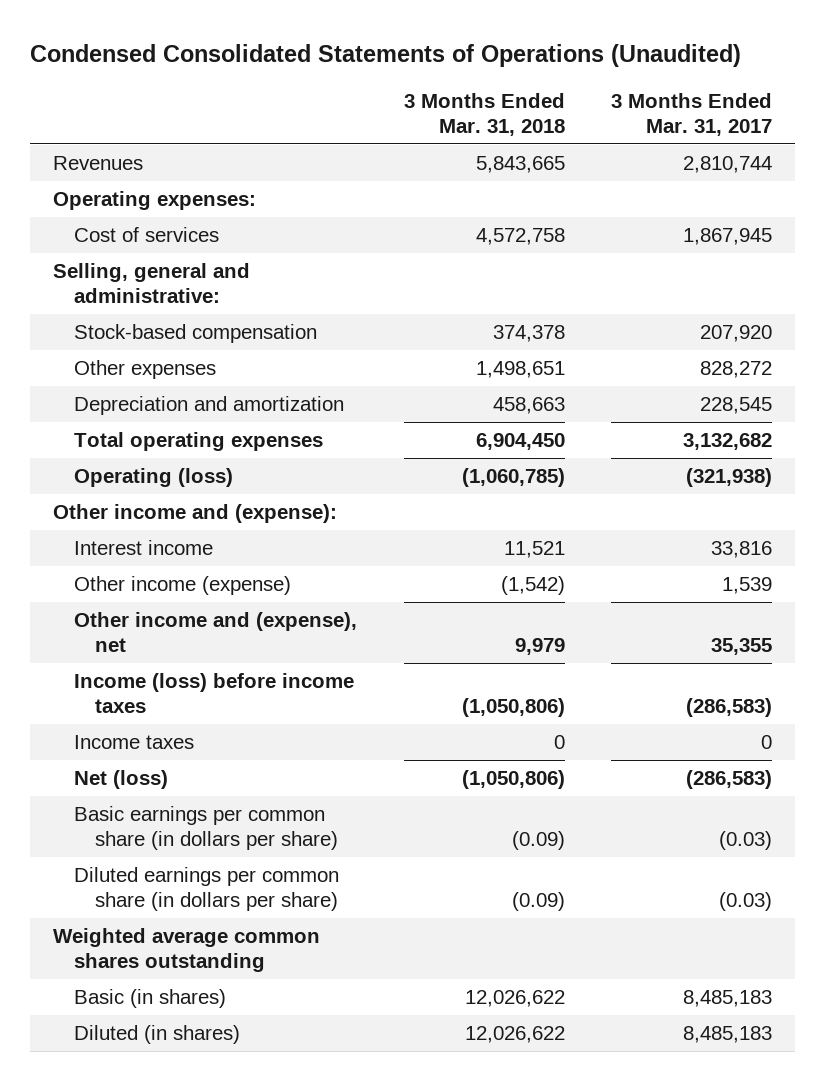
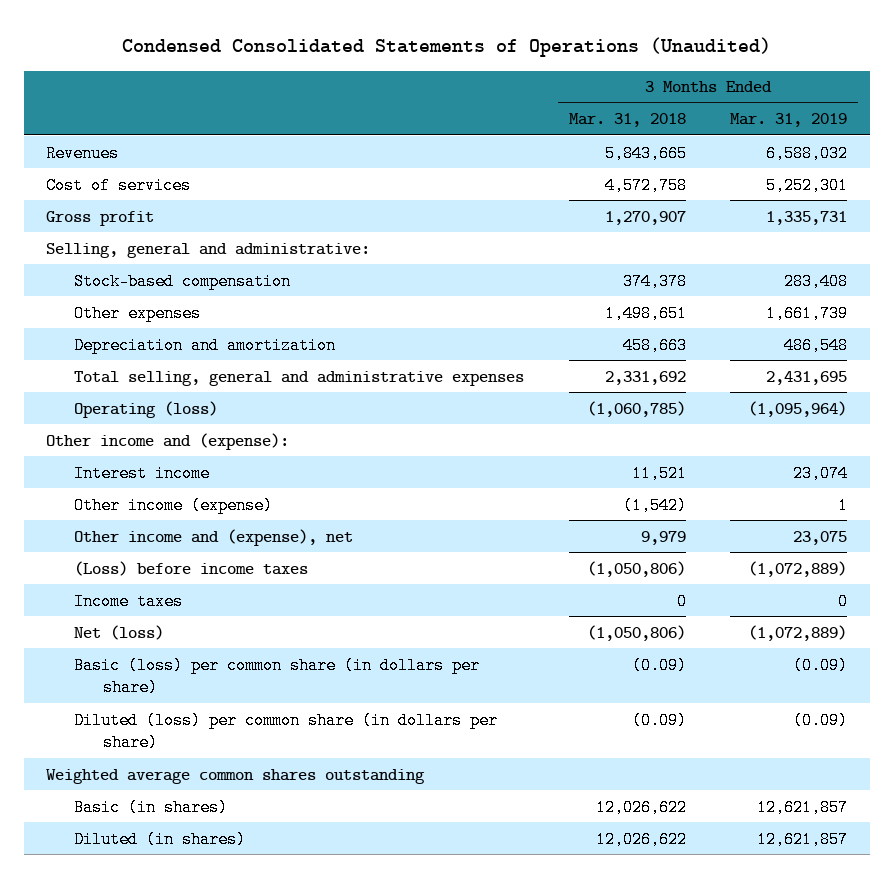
- | 3 Months Ended Mar. 31, 2018 | 3 Months Ended Mar. 31, 2017
+ | 3 Months Ended Mar. 31, 2018 | 3 Months Ended Mar. 31, 2019
- Operating expenses:
+ Gross profit | 1,270,907 | 1,335,731
- Total operating expenses | 6,904,450 | 3,132,682
+ Total selling, general and administrative expenses | 2,331,692 | 2,431,695
- Income (loss) before income taxes | (1,050,806) | (286,583)
+ (Loss) before income taxes | (1,050,806) | (1,072,889)
- Basic earnings per common share (in dollars per share) | (0.09) | (0.03)
- Diluted earnings per common share (in dollars per share) | (0.09) | (0.03)
+ Basic (loss) per common share (in dollars per share) | (0.09) | (0.09)
+ Diluted (loss) per common share (in dollars per share) | (0.09) | (0.09)

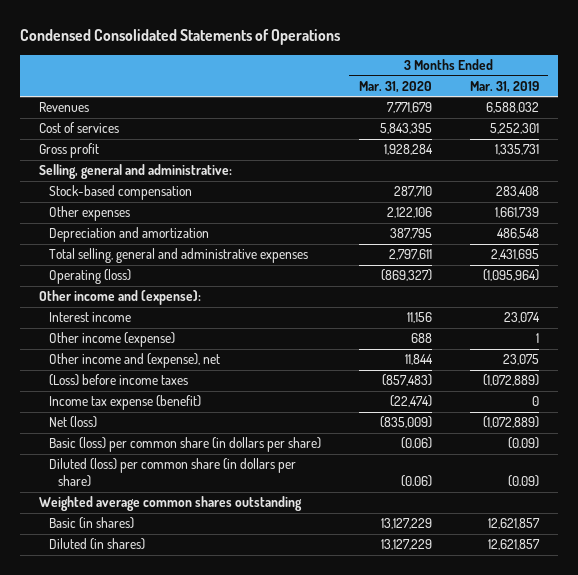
- Condensed Consolidated Statements of Operations (Unaudited)
+ Condensed Consolidated Statements of Operations
- | 3 Months Ended Mar. 31, 2018 | 3 Months Ended Mar. 31, 2019
+ | 3 Months Ended Mar. 31, 2020 | 3 Months Ended Mar. 31, 2019
- Income taxes | 0 | 0
+ Income tax expense (benefit) | (22,474) | 0

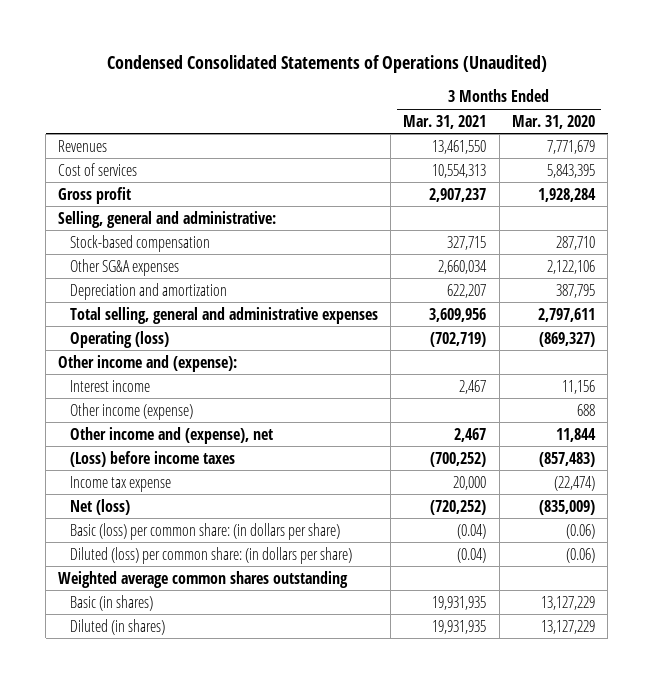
- Condensed Consolidated Statements of Operations
+ Condensed Consolidated Statements of Operations (Unaudited)
- | 3 Months Ended Mar. 31, 2020 | 3 Months Ended Mar. 31, 2019
+ | 3 Months Ended Mar. 31, 2021 | 3 Months Ended Mar. 31, 2020
- Other expenses | 2,122,106 | 1,661,739
+ Other SG&A expenses | 2,660,034 | 2,122,106
- Income tax expense (benefit) | (22,474) | 0
+ Income tax expense | 20,000 | (22,474)
- Basic (loss) per common share (in dollars per share) | (0.06) | (0.09)
- Diluted (loss) per common share (in dollars per share) | (0.06) | (0.09)
+ Basic (loss) per common share: (in dollars per share) | (0.04) | (0.06)
+ Diluted (loss) per common share: (in dollars per share) | (0.04) | (0.06)

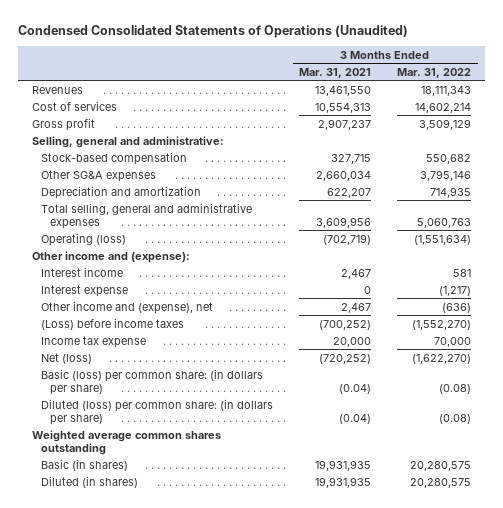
- | 3 Months Ended Mar. 31, 2021 | 3 Months Ended Mar. 31, 2020
+ | 3 Months Ended Mar. 31, 2021 | 3 Months Ended Mar. 31, 2022
- Other income (expense) | | 688
+ Interest expense | 0 | (1,217)

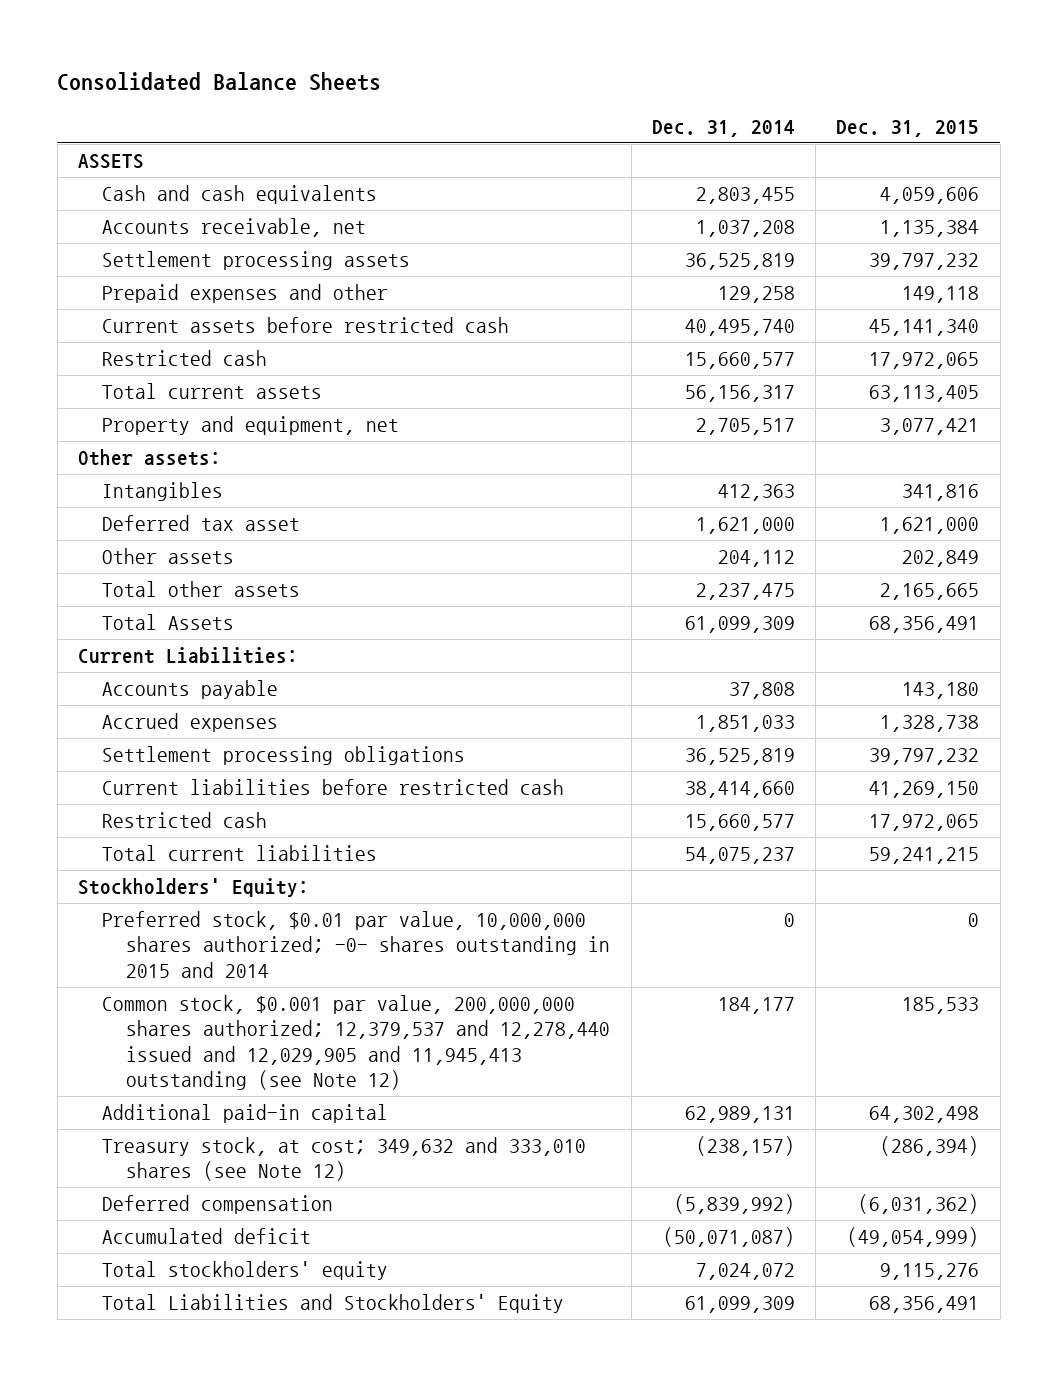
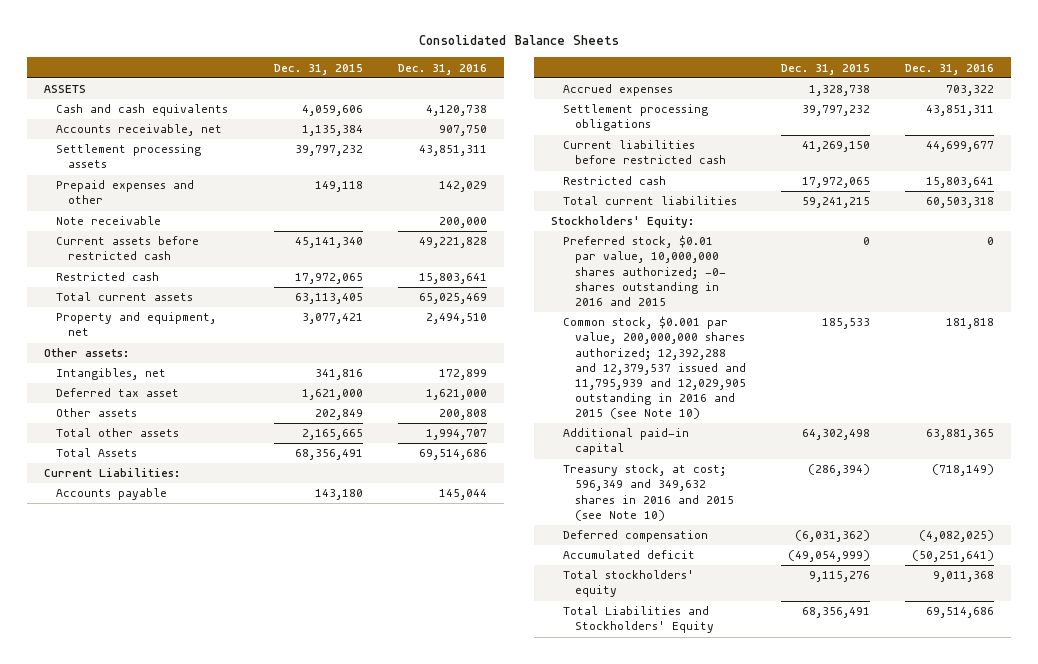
- | Dec. 31, 2014 | Dec. 31, 2015
+ | Dec. 31, 2015 | Dec. 31, 2016
+ Note receivable | | 200,000
- Intangibles | 412,363 | 341,816
+ Intangibles, net | 341,816 | 172,899
- Preferred stock, $0.01 par value, 10,000,000 shares authorized; -0- shares outstanding in 2015 and 2014 | 0 | 0
- Common stock, $0.001 par value, 200,000,000 shares authorized; 12,379,537 and 12,278,440 issued and 12,029,905 and 11,945,413 outstanding (see Note 12) | 184,177 | 185,533
+ Preferred stock, $0.01 par value, 10,000,000 shares authorized; -0- shares outstanding in 2016 and 2015 | 0 | 0
+ Common stock, $0.001 par value, 200,000,000 shares authorized; 12,392,288 and 12,379,537 issued and 11,795,939 and 12,029,905 outstanding in 2016 and 2015 (see Note 10) | 185,533 | 181,818
- Treasury stock, at cost; 349,632 and 333,010 shares (see Note 12) | (238,157) | (286,394)
+ Treasury stock, at cost; 596,349 and 349,632 shares in 2016 and 2015 (see Note 10) | (286,394) | (718,149)

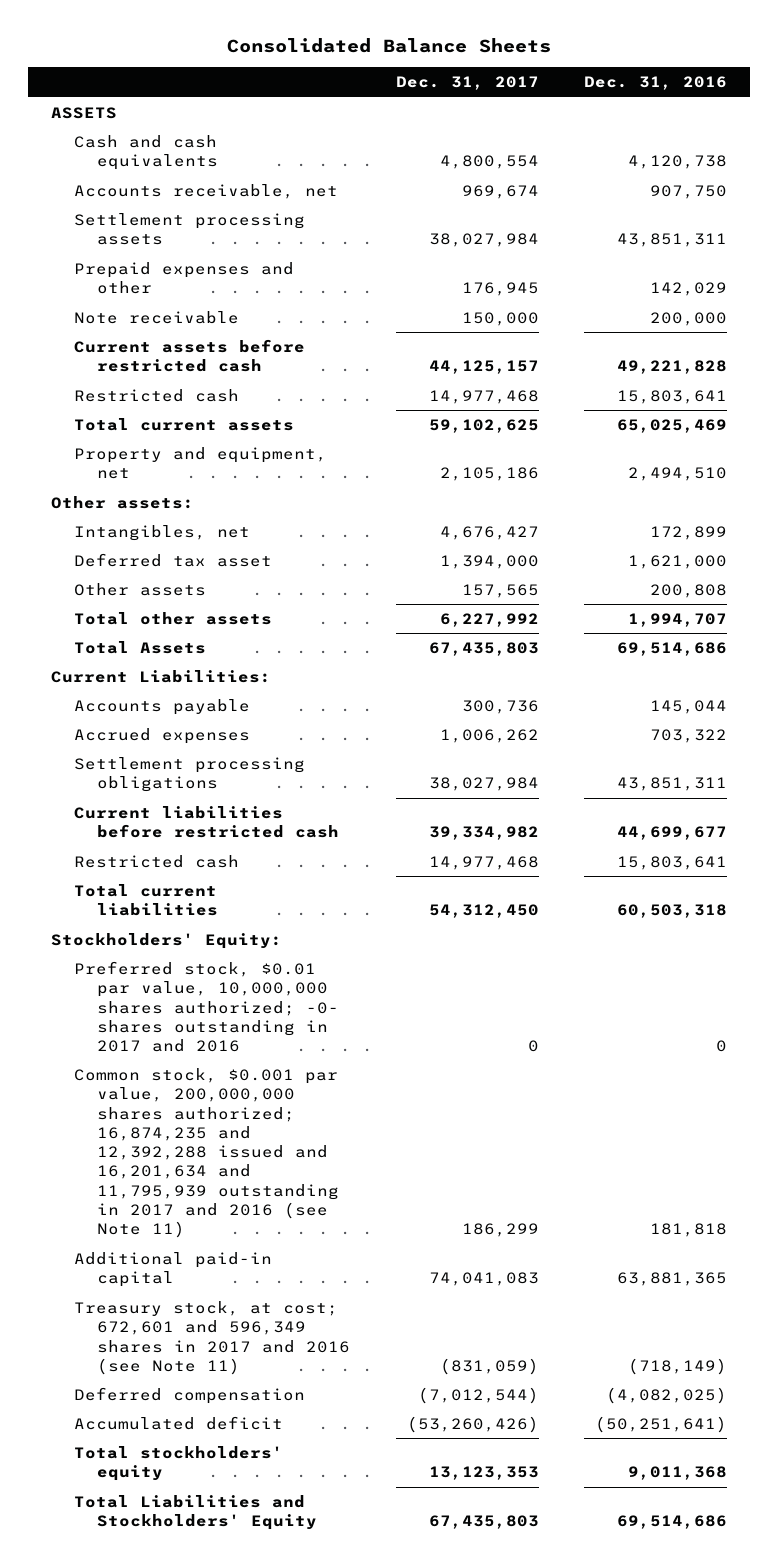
- | Dec. 31, 2015 | Dec. 31, 2016
+ | Dec. 31, 2017 | Dec. 31, 2016
- Preferred stock, $0.01 par value, 10,000,000 shares authorized; -0- shares outstanding in 2016 and 2015 | 0 | 0
- Common stock, $0.001 par value, 200,000,000 shares authorized; 12,392,288 and 12,379,537 issued and 11,795,939 and 12,029,905 outstanding in 2016 and 2015 (see Note 10) | 185,533 | 181,818
+ Preferred stock, $0.01 par value, 10,000,000 shares authorized; -0- shares outstanding in 2017 and 2016 | 0 | 0
+ Common stock, $0.001 par value, 200,000,000 shares authorized; 16,874,235 and 12,392,288 issued and 16,201,634 and 11,795,939 outstanding in 2017 and 2016 (see Note 11) | 186,299 | 181,818
- Treasury stock, at cost; 596,349 and 349,632 shares in 2016 and 2015 (see Note 10) | (286,394) | (718,149)
+ Treasury stock, at cost; 672,601 and 596,349 shares in 2017 and 2016 (see Note 11) | (831,059) | (718,149)

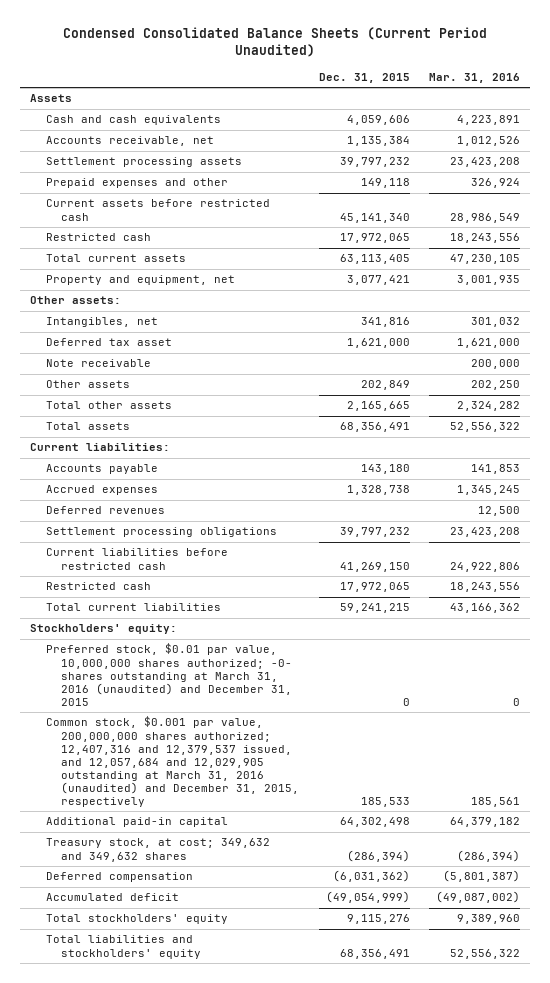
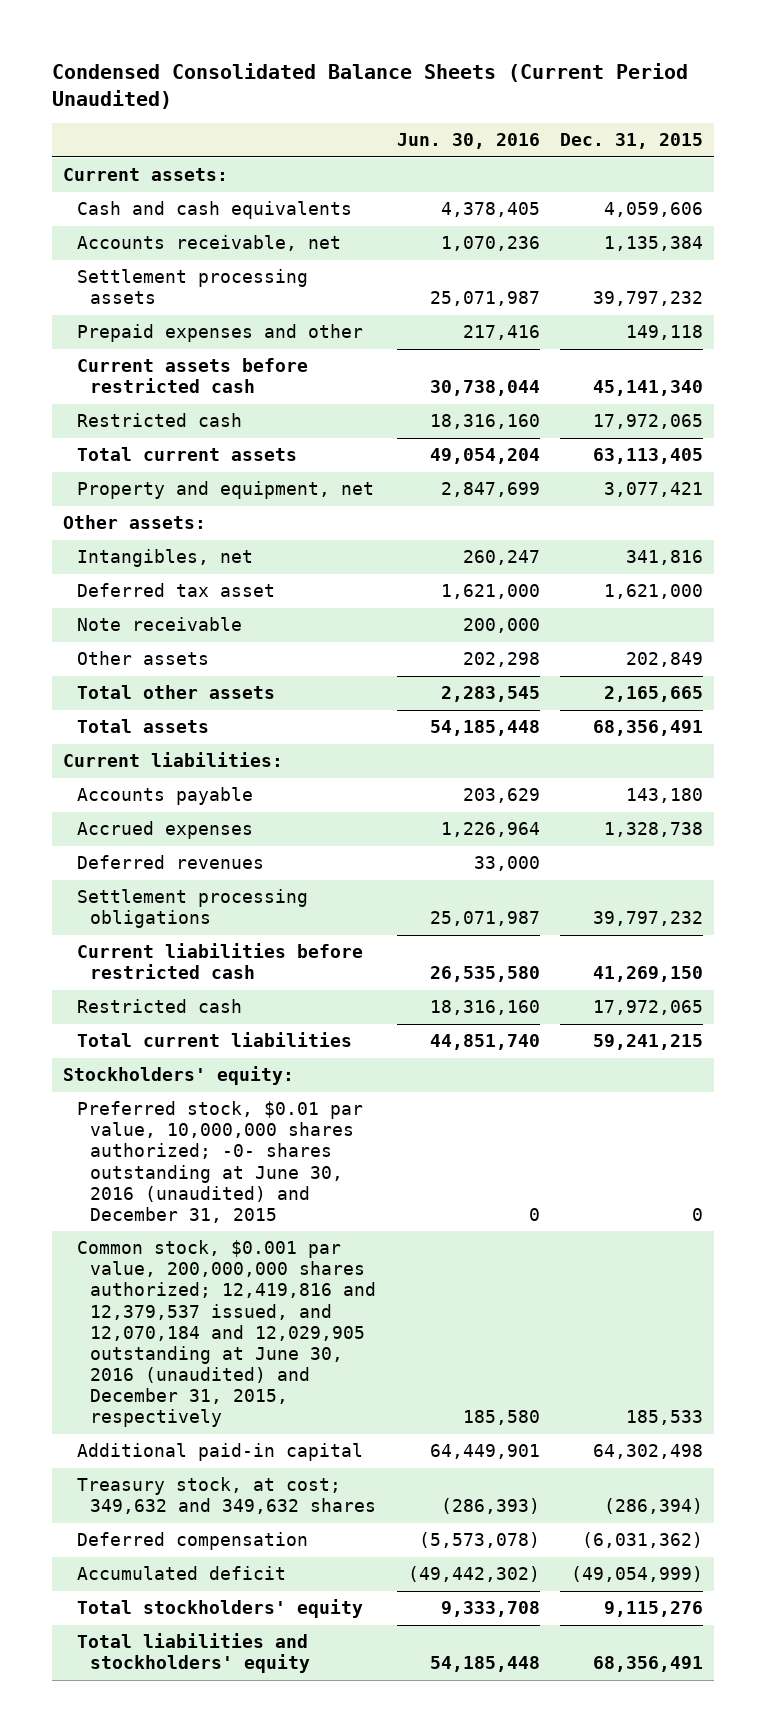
- | Dec. 31, 2015 | Mar. 31, 2016
+ | Jun. 30, 2016 | Dec. 31, 2015
- Assets
+ Current assets:
- Preferred stock, $0.01 par value, 10,000,000 shares authorized; -0- shares outstanding at March 31, 2016 (unaudited) and December 31, 2015 | 0 | 0
- Common stock, $0.001 par value, 200,000,000 shares authorized; 12,407,316 and 12,379,537 issued, and 12,057,684 and 12,029,905 outstanding at March 31, 2016 (unaudited) and December 31, 2015, respectively | 185,533 | 185,561
+ Preferred stock, $0.01 par value, 10,000,000 shares authorized; -0- shares outstanding at June 30, 2016 (unaudited) and December 31, 2015 | 0 | 0
+ Common stock, $0.001 par value, 200,000,000 shares authorized; 12,419,816 and 12,379,537 issued, and 12,070,184 and 12,029,905 outstanding at June 30, 2016 (unaudited) and December 31, 2015, respectively | 185,580 | 185,533

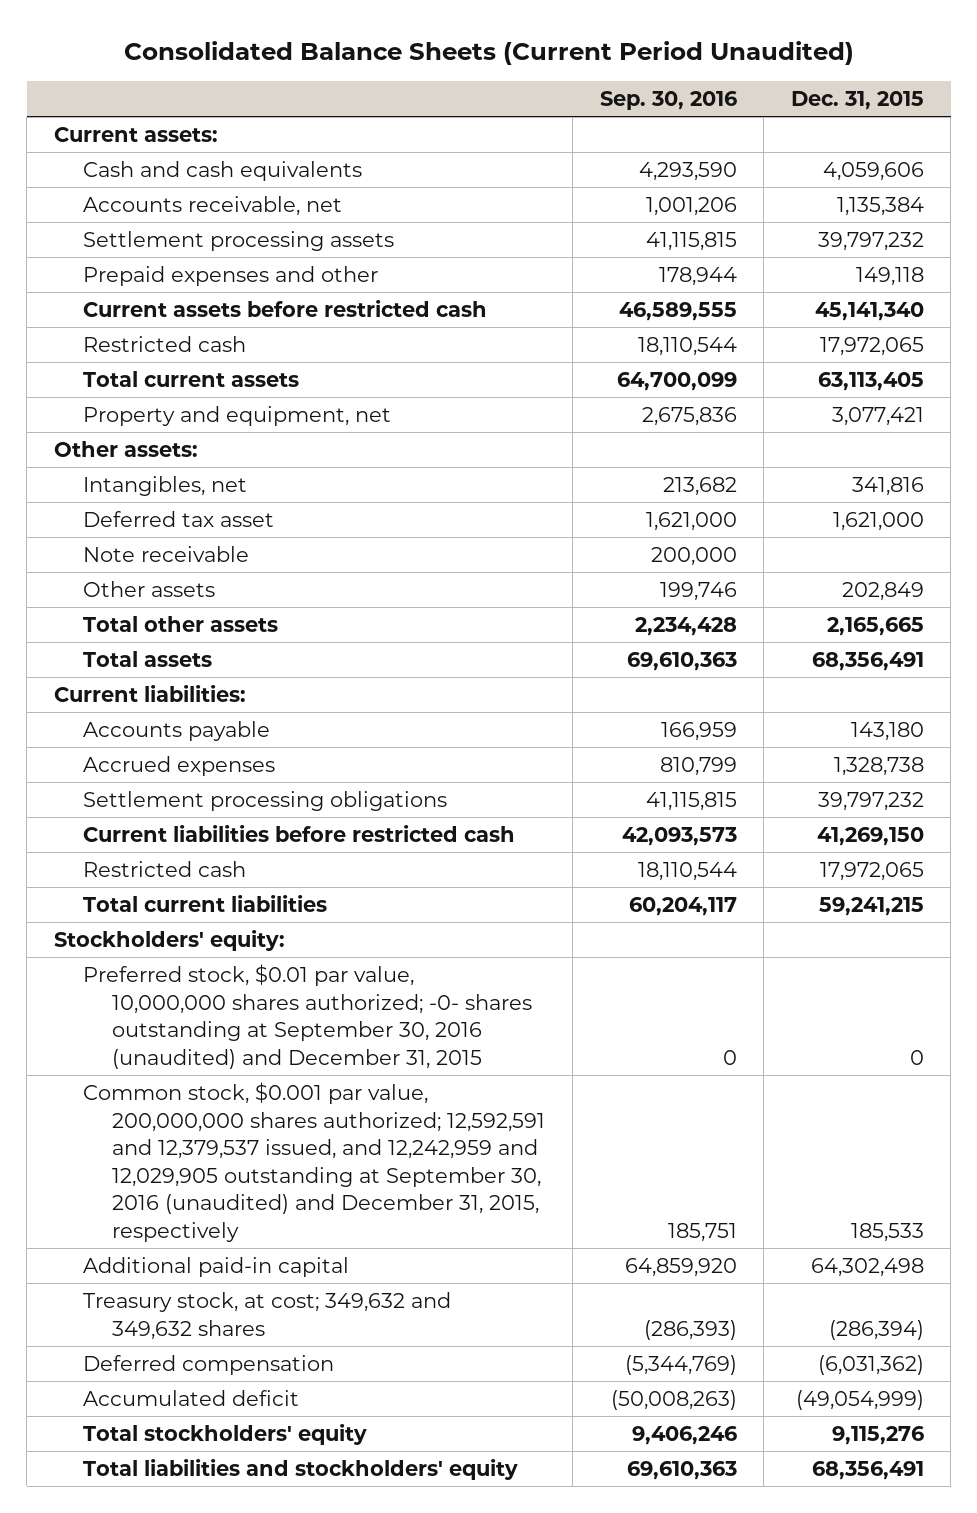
- Condensed Consolidated Balance Sheets (Current Period Unaudited)
+ Consolidated Balance Sheets (Current Period Unaudited)
- | Jun. 30, 2016 | Dec. 31, 2015
+ | Sep. 30, 2016 | Dec. 31, 2015
- Deferred revenues | 33,000 |
- Preferred stock, $0.01 par value, 10,000,000 shares authorized; -0- shares outstanding at June 30, 2016 (unaudited) and December 31, 2015 | 0 | 0
- Common stock, $0.001 par value, 200,000,000 shares authorized; 12,419,816 and 12,379,537 issued, and 12,070,184 and 12,029,905 outstanding at June 30, 2016 (unaudited) and December 31, 2015, respectively | 185,580 | 185,533
+ Preferred stock, $0.01 par value, 10,000,000 shares authorized; -0- shares outstanding at September 30, 2016 (unaudited) and December 31, 2015 | 0 | 0
+ Common stock, $0.001 par value, 200,000,000 shares authorized; 12,592,591 and 12,379,537 issued, and 12,242,959 and 12,029,905 outstanding at September 30, 2016 (unaudited) and December 31, 2015, respectively | 185,751 | 185,533

